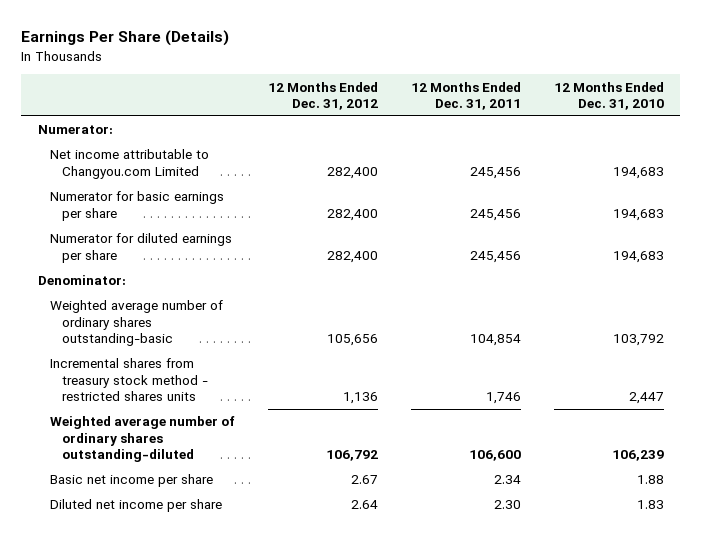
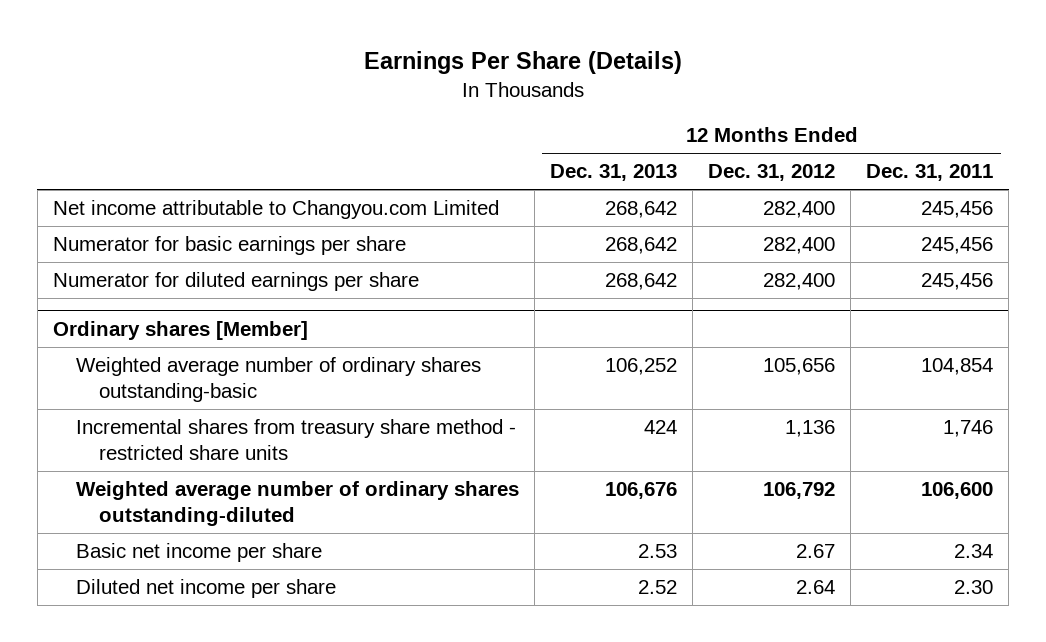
- | 12 Months Ended Dec. 31, 2012 | 12 Months Ended Dec. 31, 2011 | 12 Months Ended Dec. 31, 2010
+ | 12 Months Ended Dec. 31, 2013 | 12 Months Ended Dec. 31, 2012 | 12 Months Ended Dec. 31, 2011
- Numerator:
- Denominator:
+ Ordinary shares [Member]
- Incremental shares from treasury stock method - restricted shares units | 1,136 | 1,746 | 2,447
+ Incremental shares from treasury share method - restricted share units | 424 | 1,136 | 1,746

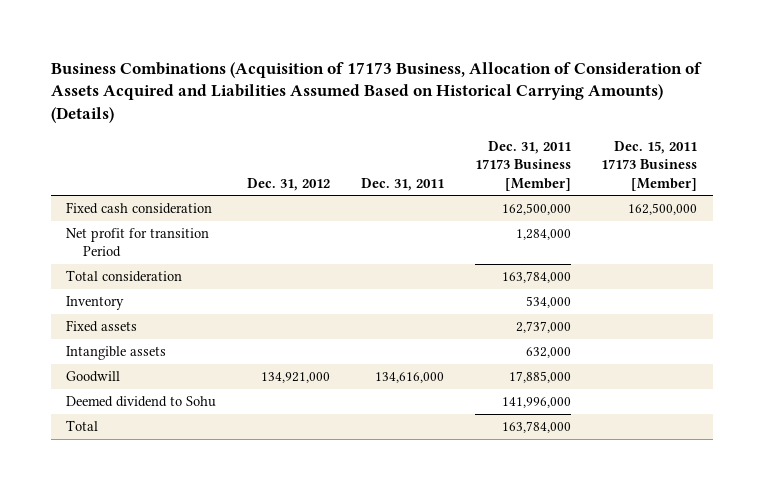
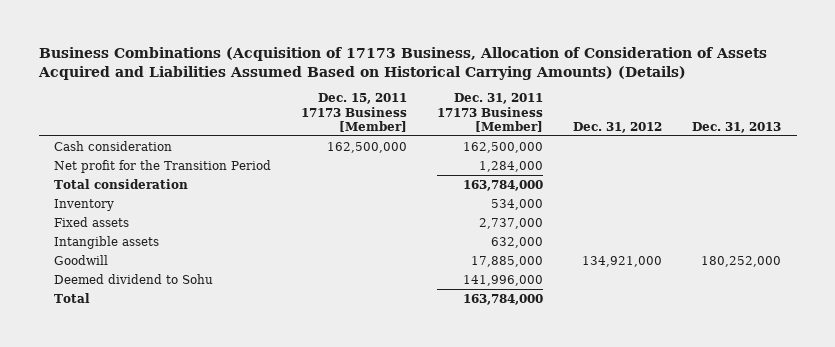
- | Dec. 31, 2012 | Dec. 31, 2011 | Dec. 31, 2011 17173 Business [Member] | Dec. 15, 2011 17173 Business [Member]
+ | Dec. 15, 2011 17173 Business [Member] | Dec. 31, 2011 17173 Business [Member] | Dec. 31, 2012 | Dec. 31, 2013
- Fixed cash consideration | | | 162,500,000 | 162,500,000
- Net profit for transition Period | | | 1,284,000 |
+ Cash consideration | 162,500,000 | 162,500,000 | |
+ Net profit for the Transition Period | | 1,284,000 | |

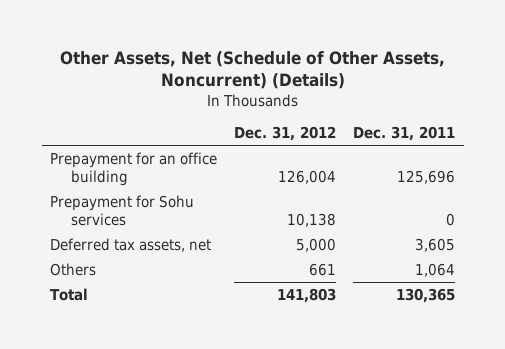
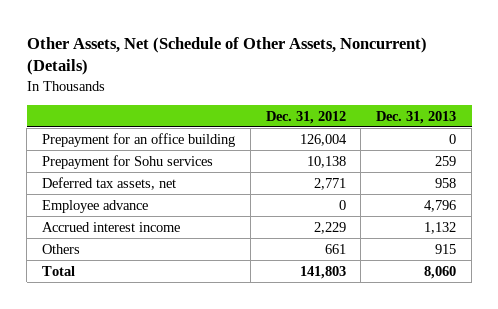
- | Dec. 31, 2012 | Dec. 31, 2011
+ | Dec. 31, 2012 | Dec. 31, 2013
- Deferred tax assets, net | 5,000 | 3,605
+ Deferred tax assets, net | 2,771 | 958
+ Employee advance | 0 | 4,796
+ Accrued interest income | 2,229 | 1,132

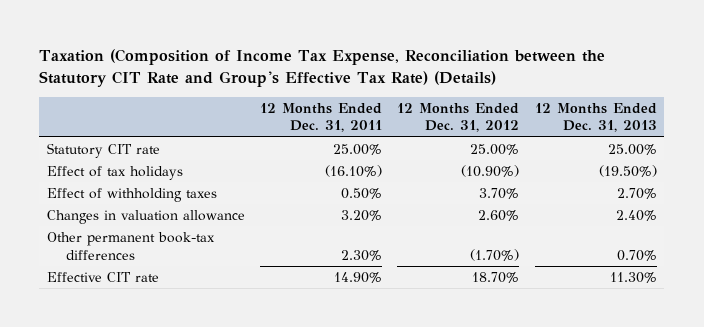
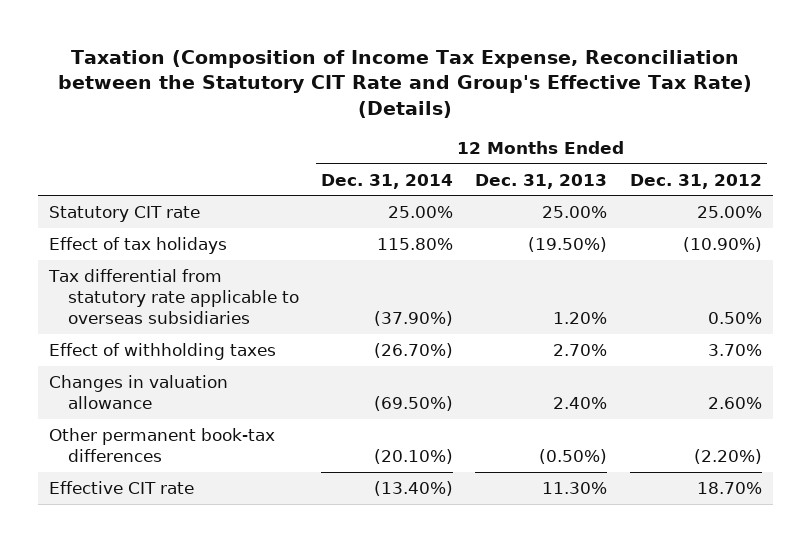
- | 12 Months Ended Dec. 31, 2011 | 12 Months Ended Dec. 31, 2012 | 12 Months Ended Dec. 31, 2013
+ | 12 Months Ended Dec. 31, 2014 | 12 Months Ended Dec. 31, 2013 | 12 Months Ended Dec. 31, 2012
+ Tax differential from statutory rate applicable to overseas subsidiaries | (37.90%) | 1.20% | 0.50%
- Other permanent book-tax differences | 2.30% | (1.70%) | 0.70%
+ Other permanent book-tax differences | (20.10%) | (0.50%) | (2.20%)

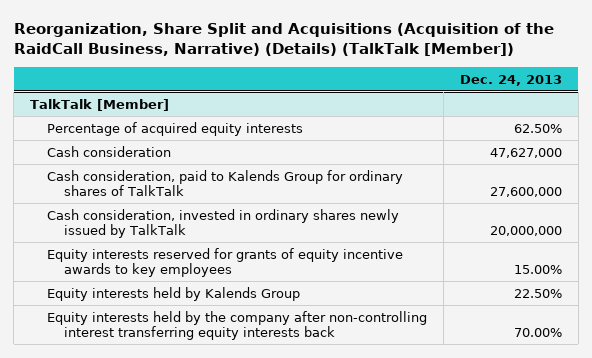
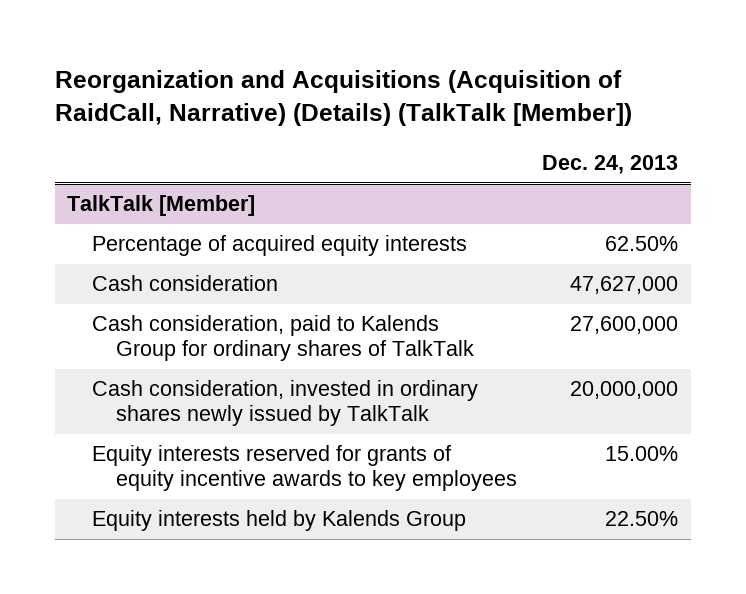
- Reorganization, Share Split and Acquisitions (Acquisition of the RaidCall Business, Narrative) (Details) (TalkTalk [Member])
+ Reorganization and Acquisitions (Acquisition of RaidCall, Narrative) (Details) (TalkTalk [Member])
@ TalkTalk [Member]
- Equity interests held by the company after non-controlling interest transferring equity interests back | 70.00%

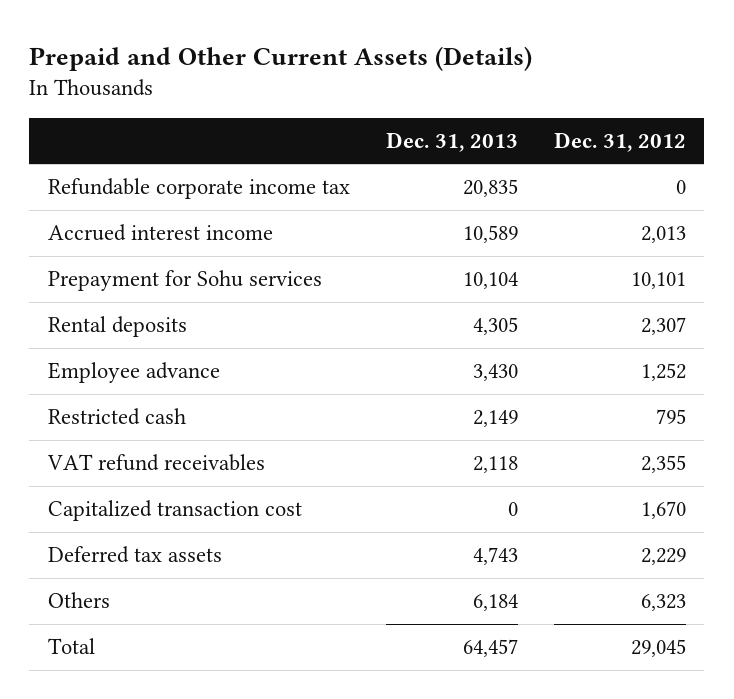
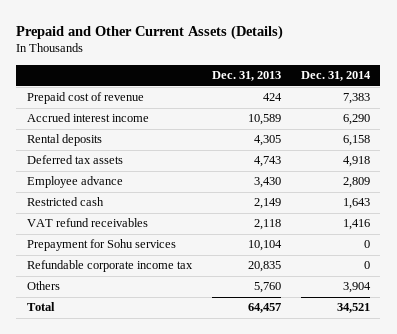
- | Dec. 31, 2013 | Dec. 31, 2012
+ | Dec. 31, 2013 | Dec. 31, 2014
+ Prepaid cost of revenue | 424 | 7,383
moved up: Deferred tax assets | 4,743 | 4,918
- Capitalized transaction cost | 0 | 1,670
- Others | 6,184 | 6,323
moved down: Prepayment for Sohu services | 10,104 | 0
moved down: Refundable corporate income tax | 20,835 | 0
+ Others | 5,760 | 3,904

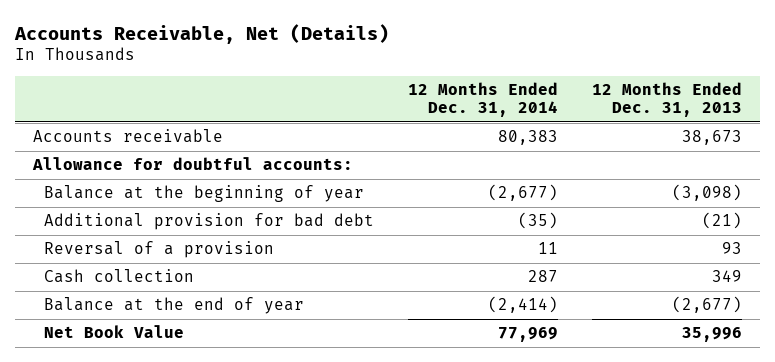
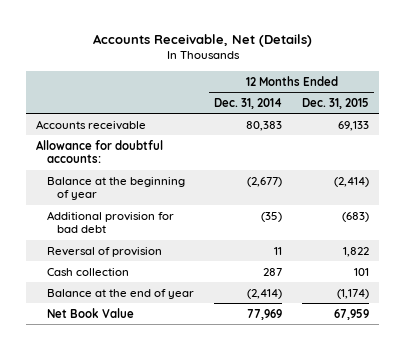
- | 12 Months Ended Dec. 31, 2014 | 12 Months Ended Dec. 31, 2013
+ | 12 Months Ended Dec. 31, 2014 | 12 Months Ended Dec. 31, 2015
- Reversal of a provision | 11 | 93
+ Reversal of provision | 11 | 1,822

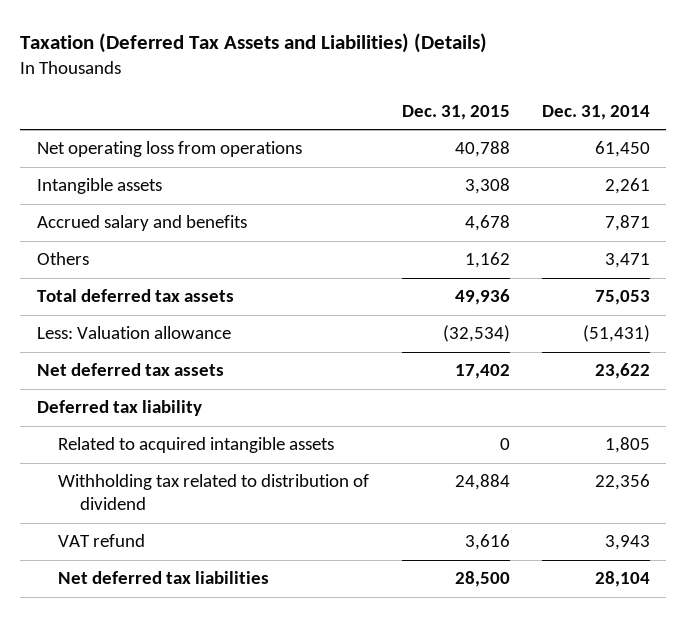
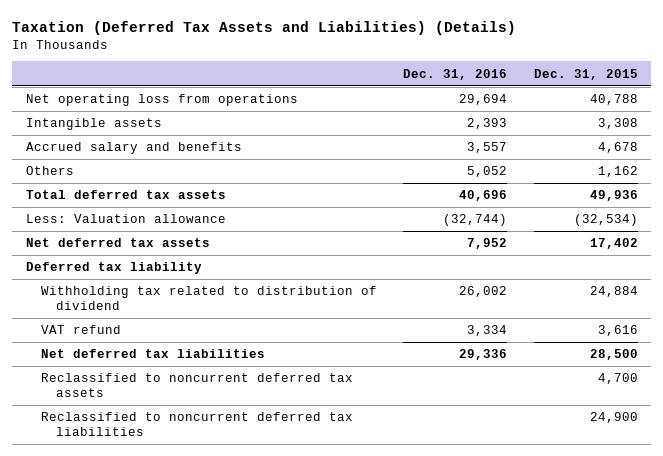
- | Dec. 31, 2015 | Dec. 31, 2014
+ | Dec. 31, 2016 | Dec. 31, 2015
- Related to acquired intangible assets | 0 | 1,805
+ Reclassified to noncurrent deferred tax assets | | 4,700
+ Reclassified to noncurrent deferred tax liabilities | | 24,900

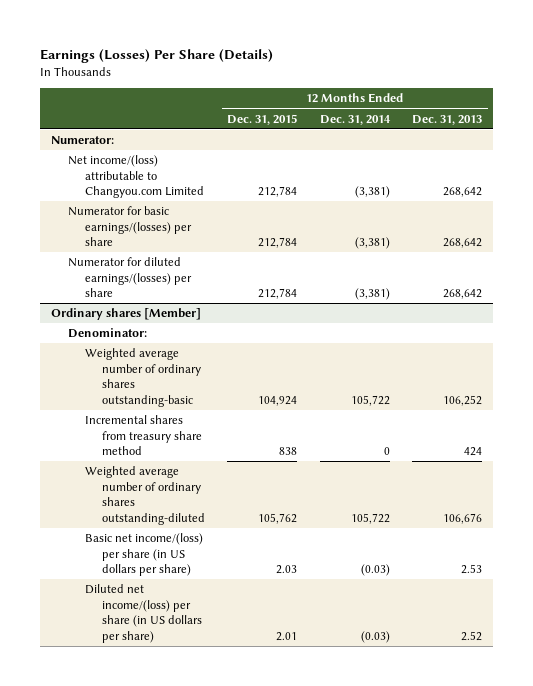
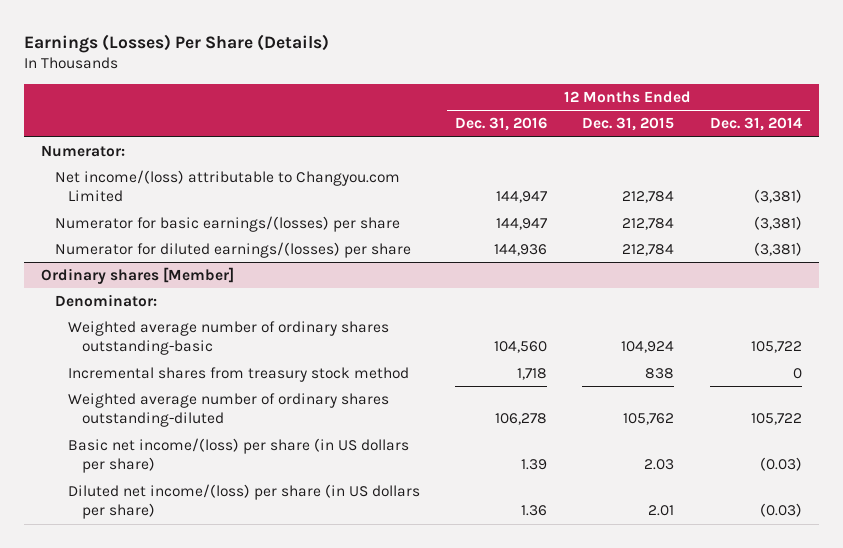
- | 12 Months Ended Dec. 31, 2015 | 12 Months Ended Dec. 31, 2014 | 12 Months Ended Dec. 31, 2013
+ | 12 Months Ended Dec. 31, 2016 | 12 Months Ended Dec. 31, 2015 | 12 Months Ended Dec. 31, 2014
@ Ordinary shares [Member]
- Incremental shares from treasury share method | 838 | 0 | 424
+ Incremental shares from treasury stock method | 1,718 | 838 | 0

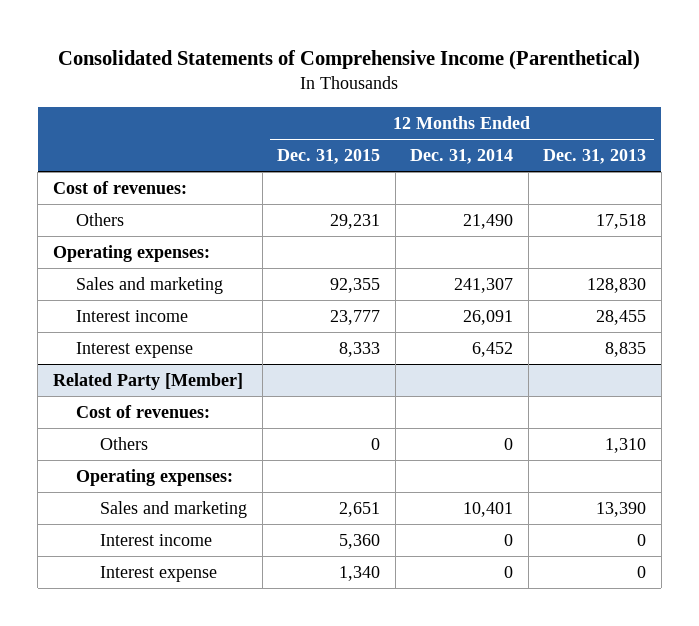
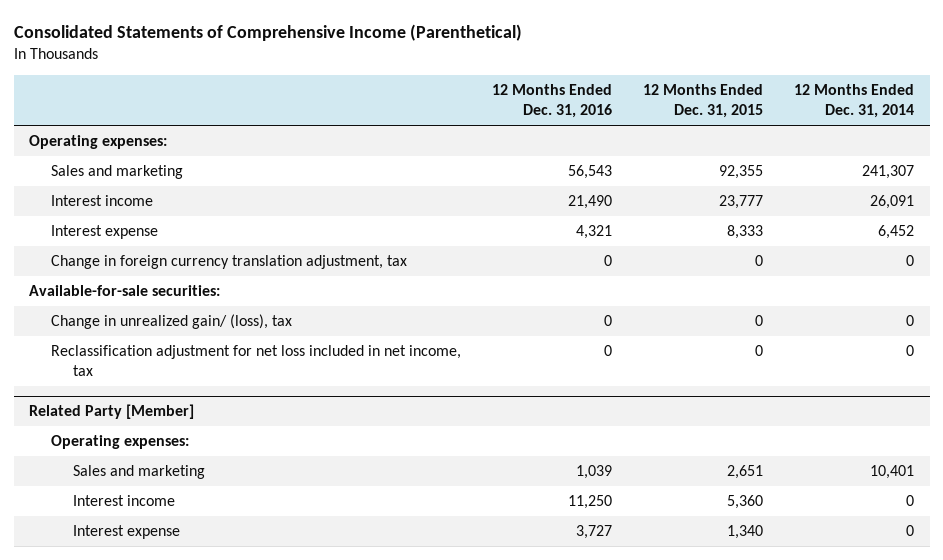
- | 12 Months Ended Dec. 31, 2015 | 12 Months Ended Dec. 31, 2014 | 12 Months Ended Dec. 31, 2013
+ | 12 Months Ended Dec. 31, 2016 | 12 Months Ended Dec. 31, 2015 | 12 Months Ended Dec. 31, 2014
- Cost of revenues:
- Others | 29,231 | 21,490 | 17,518
+ Change in foreign currency translation adjustment, tax | 0 | 0 | 0
+ Available-for-sale securities:
+ Change in unrealized gain/ (loss), tax | 0 | 0 | 0
+ Reclassification adjustment for net loss included in net income, tax | 0 | 0 | 0
@ Related Party [Member]
- Cost of revenues:
- Others | 0 | 0 | 1,310

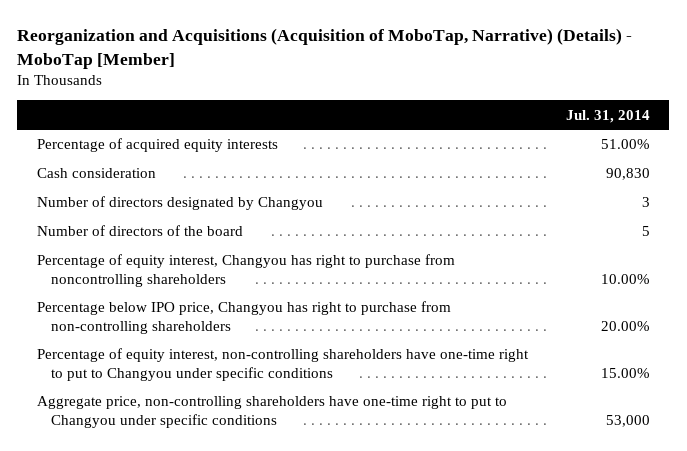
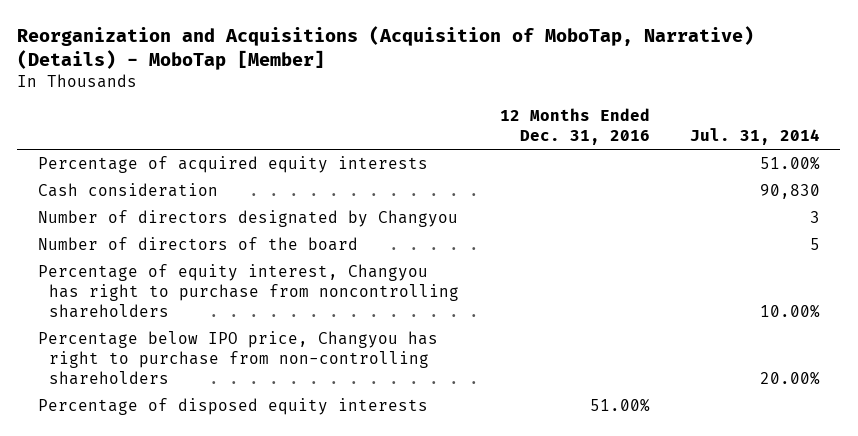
- | Jul. 31, 2014
+ | 12 Months Ended Dec. 31, 2016 | Jul. 31, 2014
- Percentage of equity interest, non-controlling shareholders have one-time right to put to Changyou under specific conditions | 15.00%
- Aggregate price, non-controlling shareholders have one-time right to put to Changyou under specific conditions | 53,000
+ Percentage of disposed equity interests | 51.00% |

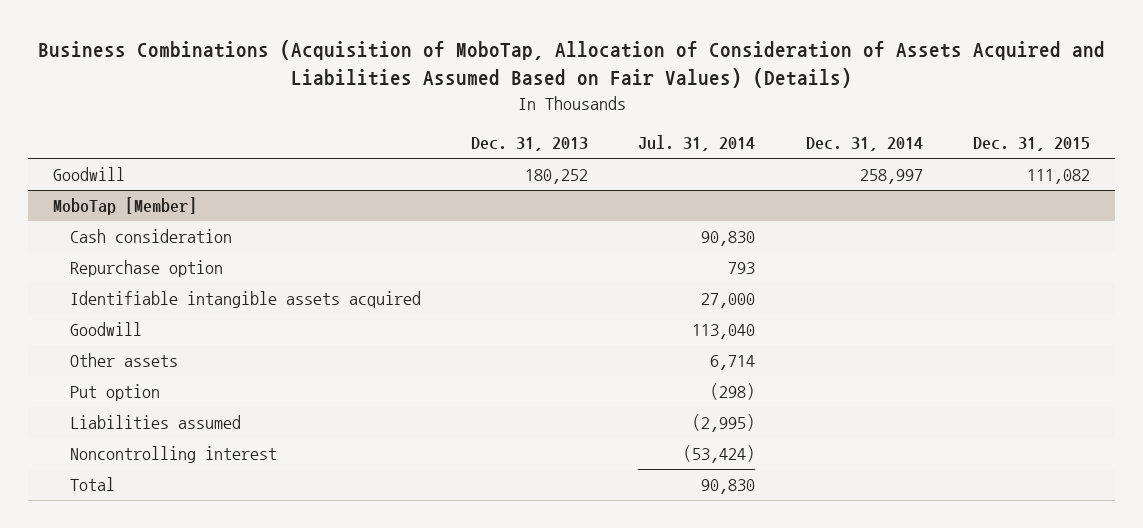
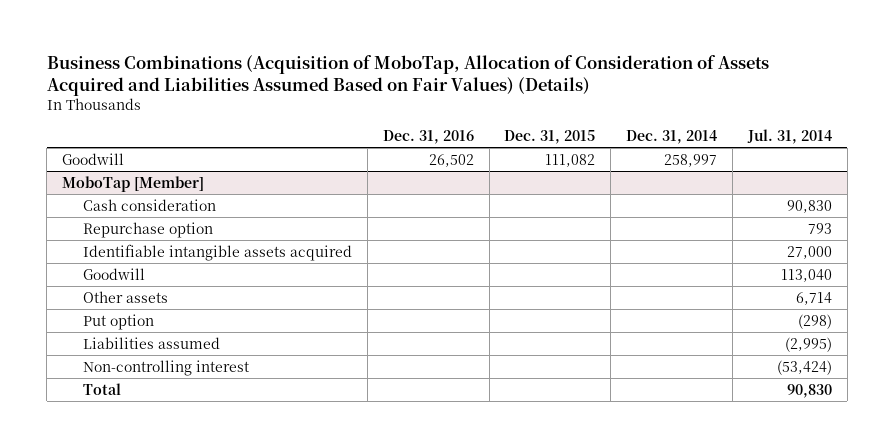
- | Dec. 31, 2013 | Jul. 31, 2014 | Dec. 31, 2014 | Dec. 31, 2015
+ | Dec. 31, 2016 | Dec. 31, 2015 | Dec. 31, 2014 | Jul. 31, 2014
@ MoboTap [Member]
- Noncontrolling interest | | (53,424) | |
+ Non-controlling interest | | | | (53,424)

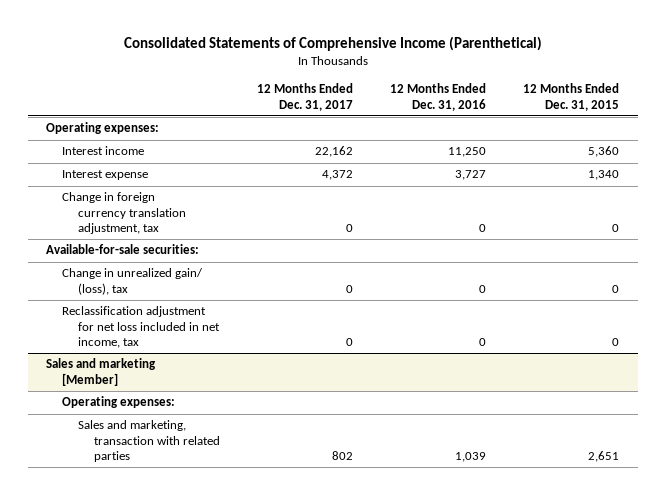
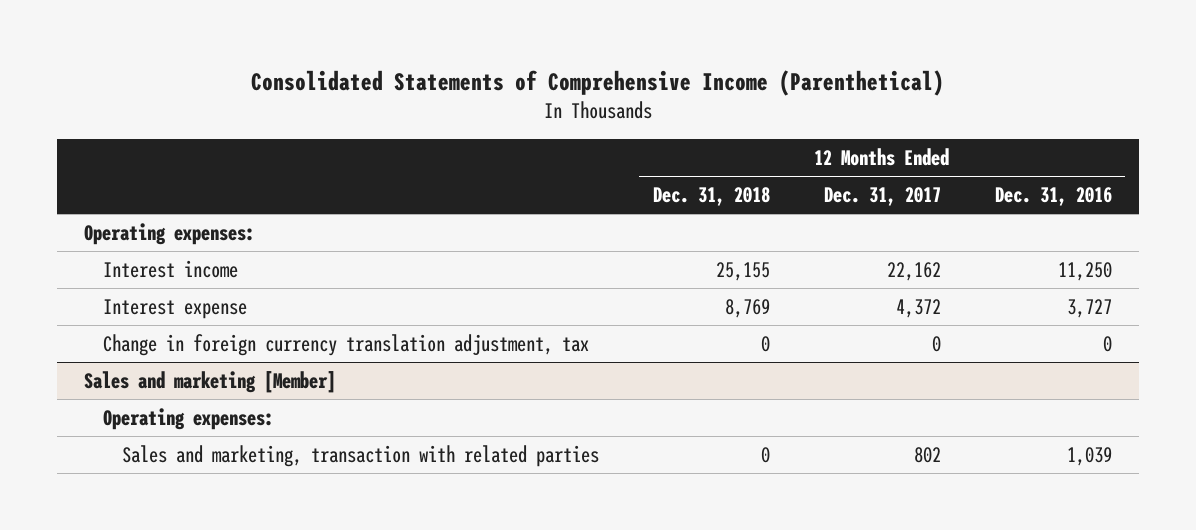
- | 12 Months Ended Dec. 31, 2017 | 12 Months Ended Dec. 31, 2016 | 12 Months Ended Dec. 31, 2015
+ | 12 Months Ended Dec. 31, 2018 | 12 Months Ended Dec. 31, 2017 | 12 Months Ended Dec. 31, 2016
- Available-for-sale securities:
- Change in unrealized gain/ (loss), tax | 0 | 0 | 0
- Reclassification adjustment for net loss included in net income, tax | 0 | 0 | 0

